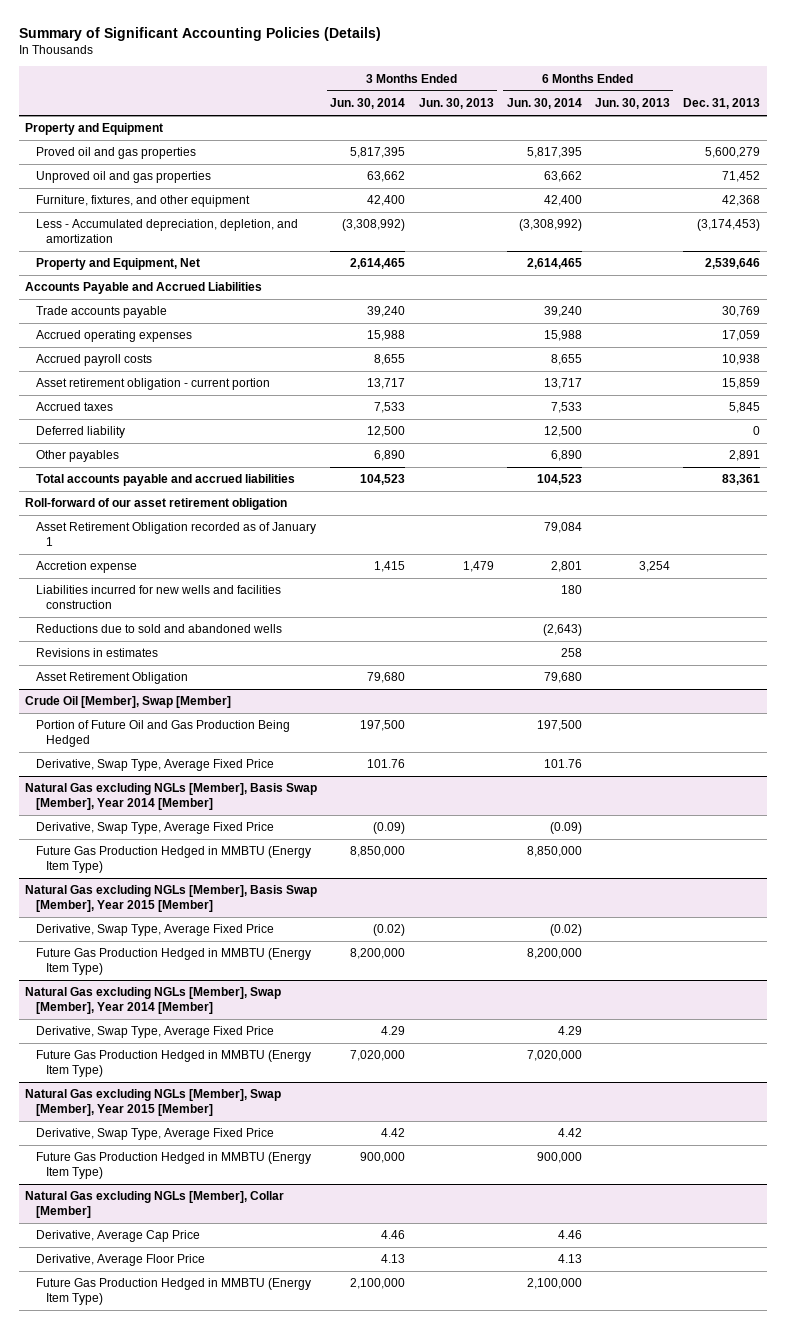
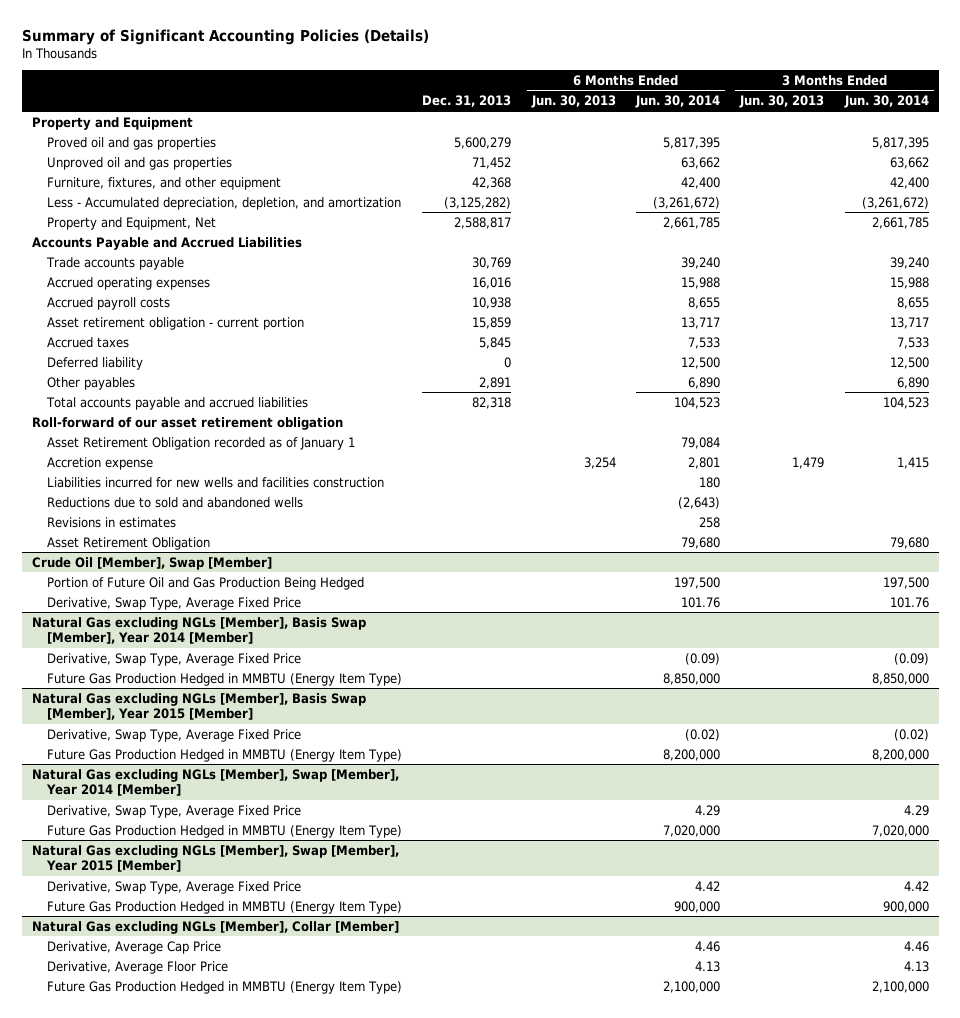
- | 3 Months Ended Jun. 30, 2014 | 3 Months Ended Jun. 30, 2013 | 6 Months Ended Jun. 30, 2014 | 6 Months Ended Jun. 30, 2013 | Dec. 31, 2013
+ | Dec. 31, 2013 | 6 Months Ended Jun. 30, 2013 | 6 Months Ended Jun. 30, 2014 | 3 Months Ended Jun. 30, 2013 | 3 Months Ended Jun. 30, 2014
- Less - Accumulated depreciation, depletion, and amortization | (3,308,992) | | (3,308,992) | | (3,174,453)
- Property and Equipment, Net | 2,614,465 | | 2,614,465 | | 2,539,646
+ Less - Accumulated depreciation, depletion, and amortization | (3,125,282) | | (3,261,672) | | (3,261,672)
+ Property and Equipment, Net | 2,588,817 | | 2,661,785 | | 2,661,785
- Accrued operating expenses | 15,988 | | 15,988 | | 17,059
+ Accrued operating expenses | 16,016 | | 15,988 | | 15,988
- Total accounts payable and accrued liabilities | 104,523 | | 104,523 | | 83,361
+ Total accounts payable and accrued liabilities | 82,318 | | 104,523 | | 104,523

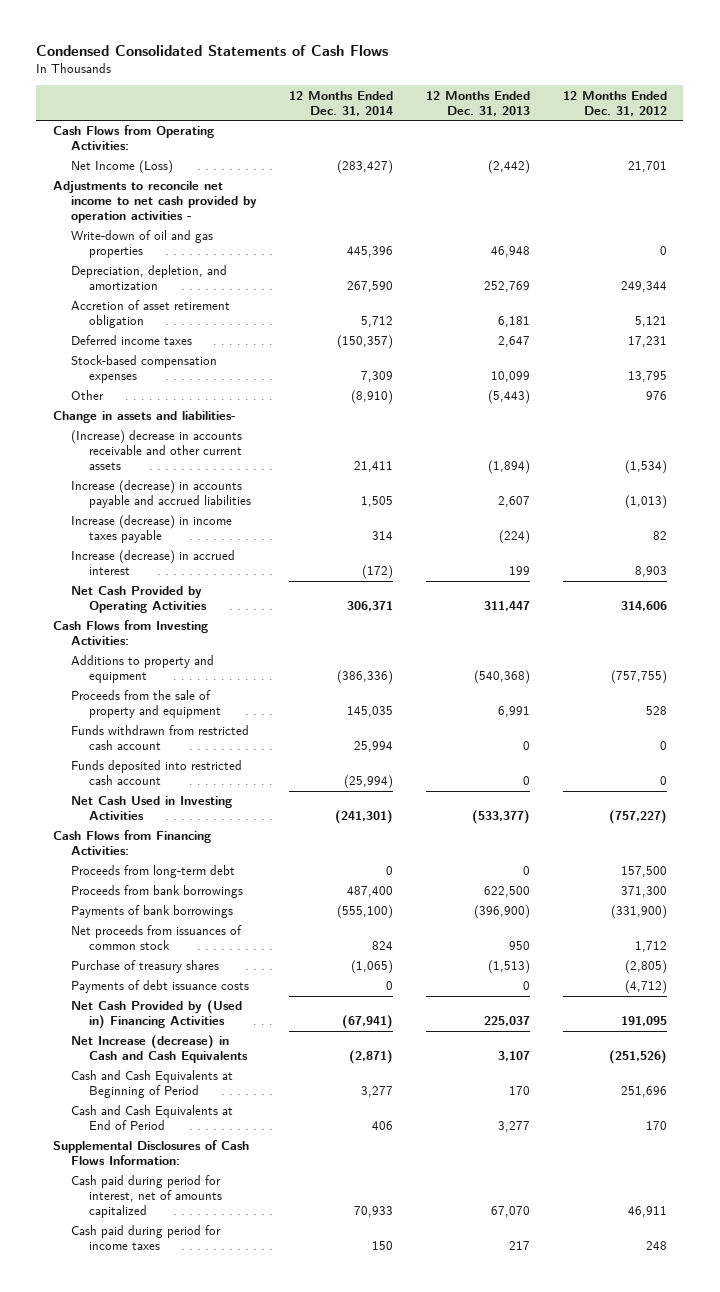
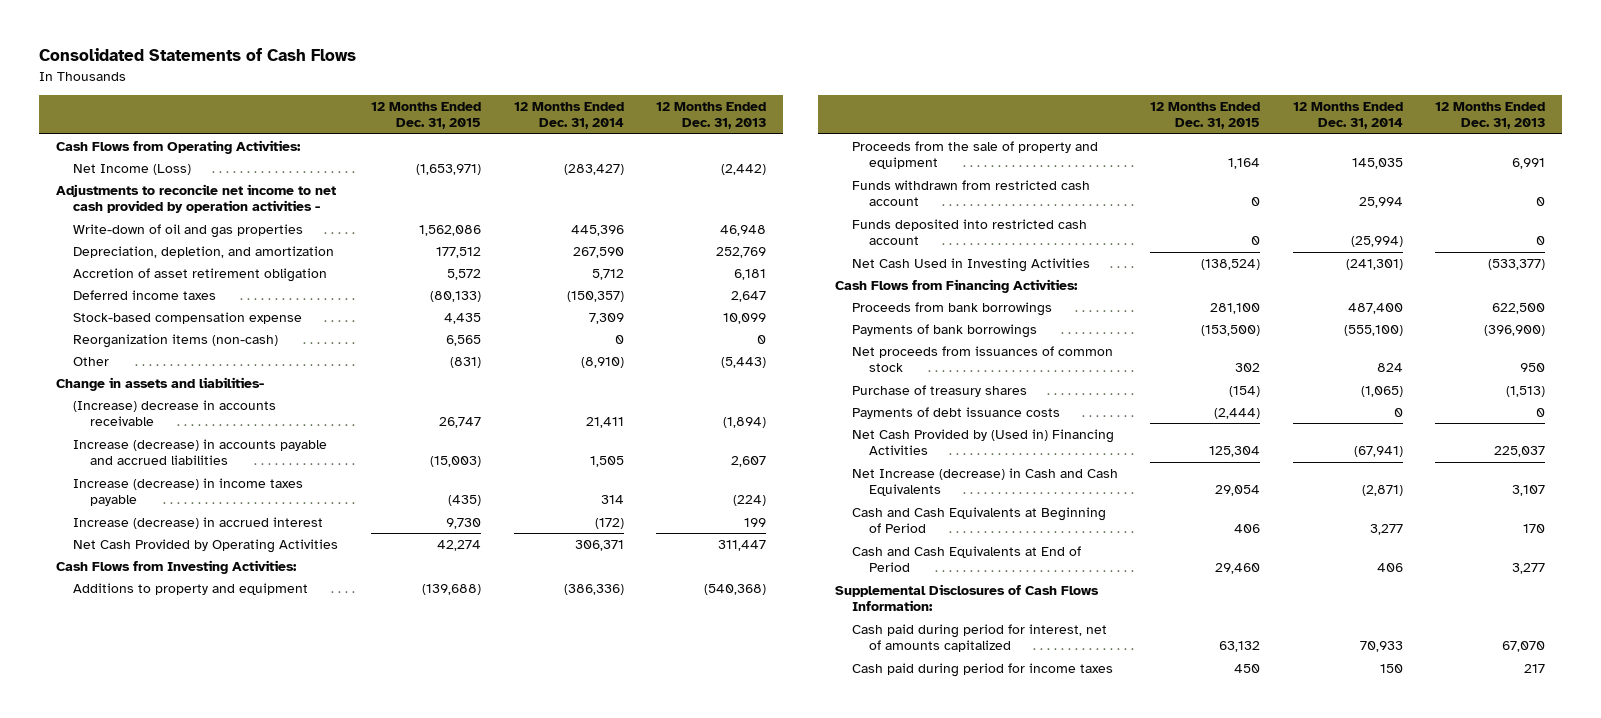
- Condensed Consolidated Statements of Cash Flows
+ Consolidated Statements of Cash Flows
- | 12 Months Ended Dec. 31, 2014 | 12 Months Ended Dec. 31, 2013 | 12 Months Ended Dec. 31, 2012
+ | 12 Months Ended Dec. 31, 2015 | 12 Months Ended Dec. 31, 2014 | 12 Months Ended Dec. 31, 2013
- Stock-based compensation expenses | 7,309 | 10,099 | 13,795
+ Stock-based compensation expense | 4,435 | 7,309 | 10,099
+ Reorganization items (non-cash) | 6,565 | 0 | 0
- (Increase) decrease in accounts receivable and other current assets | 21,411 | (1,894) | (1,534)
+ (Increase) decrease in accounts receivable | 26,747 | 21,411 | (1,894)
- Proceeds from long-term debt | 0 | 0 | 157,500

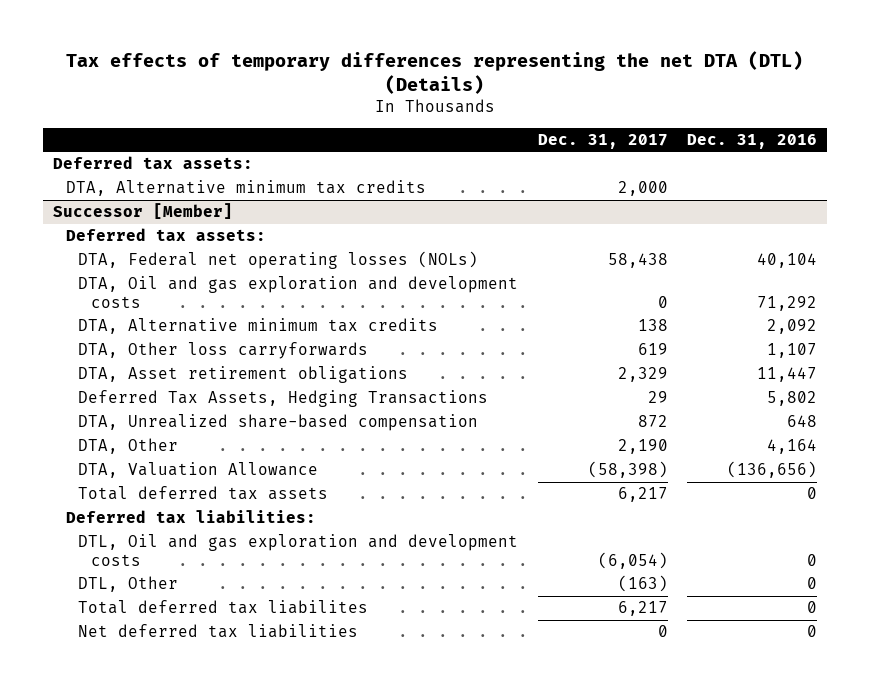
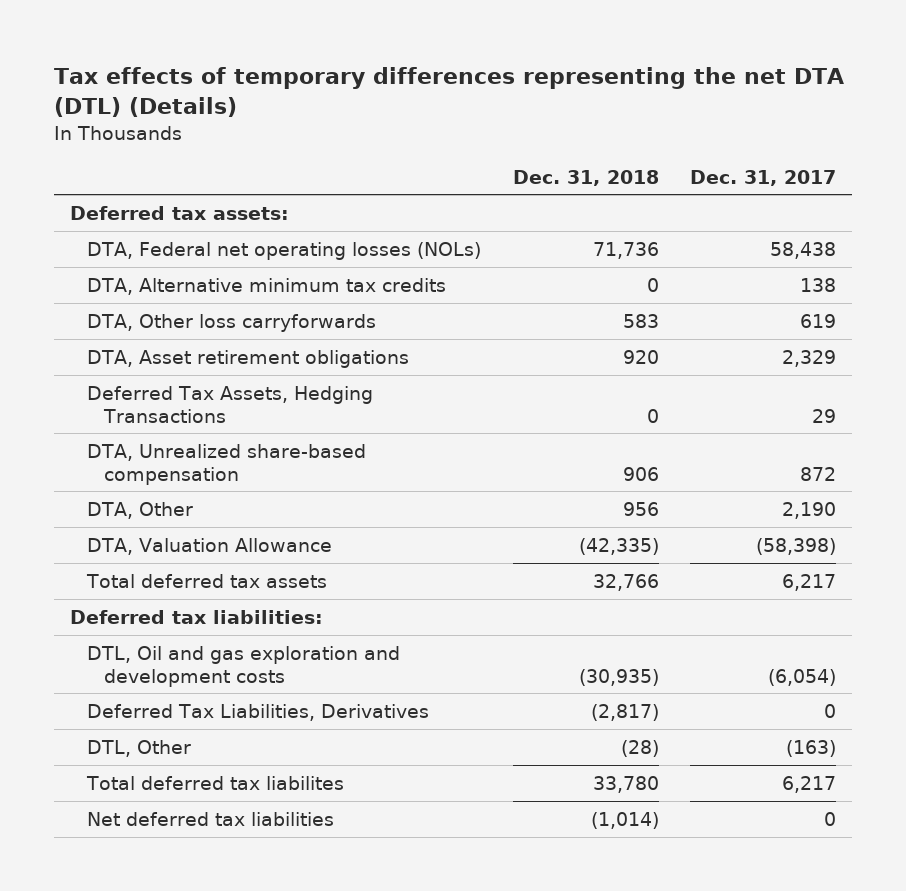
- | Dec. 31, 2017 | Dec. 31, 2016
+ | Dec. 31, 2018 | Dec. 31, 2017
- DTA, Alternative minimum tax credits | 2,000 |
- Successor [Member]
- Deferred tax assets:
- DTA, Oil and gas exploration and development costs | 0 | 71,292
+ Deferred Tax Liabilities, Derivatives | (2,817) | 0

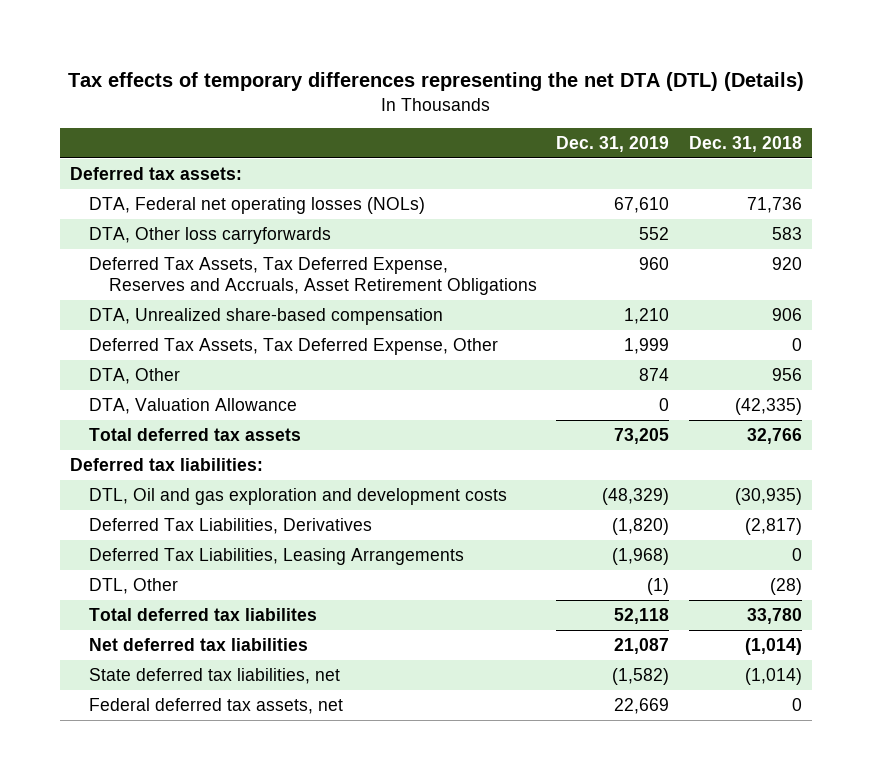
- | Dec. 31, 2018 | Dec. 31, 2017
+ | Dec. 31, 2019 | Dec. 31, 2018
- DTA, Alternative minimum tax credits | 0 | 138
- DTA, Asset retirement obligations | 920 | 2,329
- Deferred Tax Assets, Hedging Transactions | 0 | 29
+ Deferred Tax Assets, Tax Deferred Expense, Reserves and Accruals, Asset Retirement Obligations | 960 | 920
+ Deferred Tax Assets, Tax Deferred Expense, Other | 1,999 | 0
+ Deferred Tax Liabilities, Leasing Arrangements | (1,968) | 0
+ State deferred tax liabilities, net | (1,582) | (1,014)
+ Federal deferred tax assets, net | 22,669 | 0

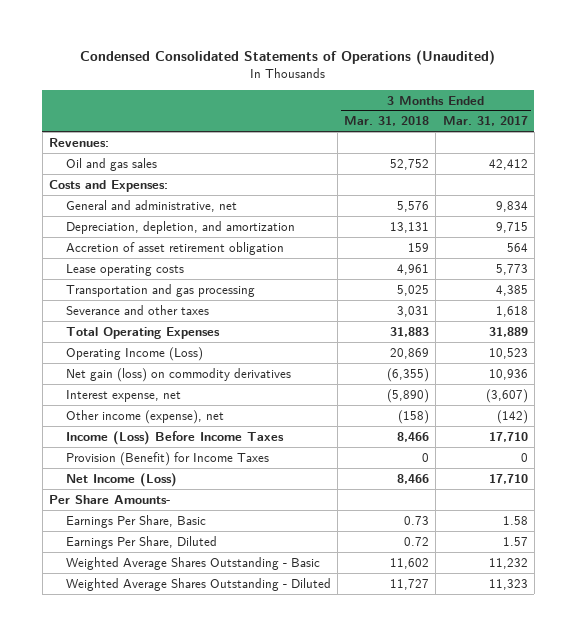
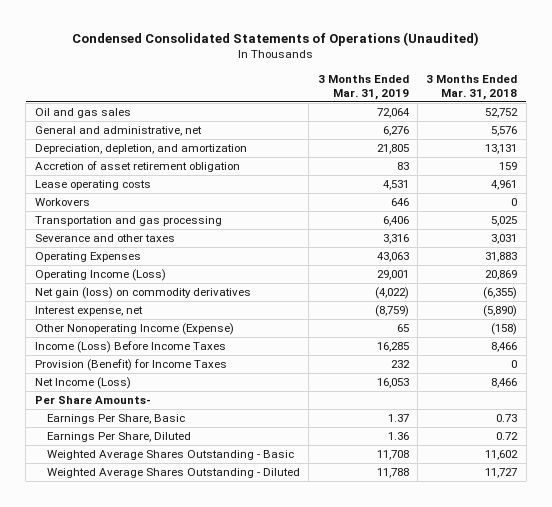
- | 3 Months Ended Mar. 31, 2018 | 3 Months Ended Mar. 31, 2017
+ | 3 Months Ended Mar. 31, 2019 | 3 Months Ended Mar. 31, 2018
- Revenues:
- Costs and Expenses:
+ Workovers | 646 | 0
- Total Operating Expenses | 31,883 | 31,889
+ Operating Expenses | 43,063 | 31,883
- Other income (expense), net | (158) | (142)
+ Other Nonoperating Income (Expense) | 65 | (158)

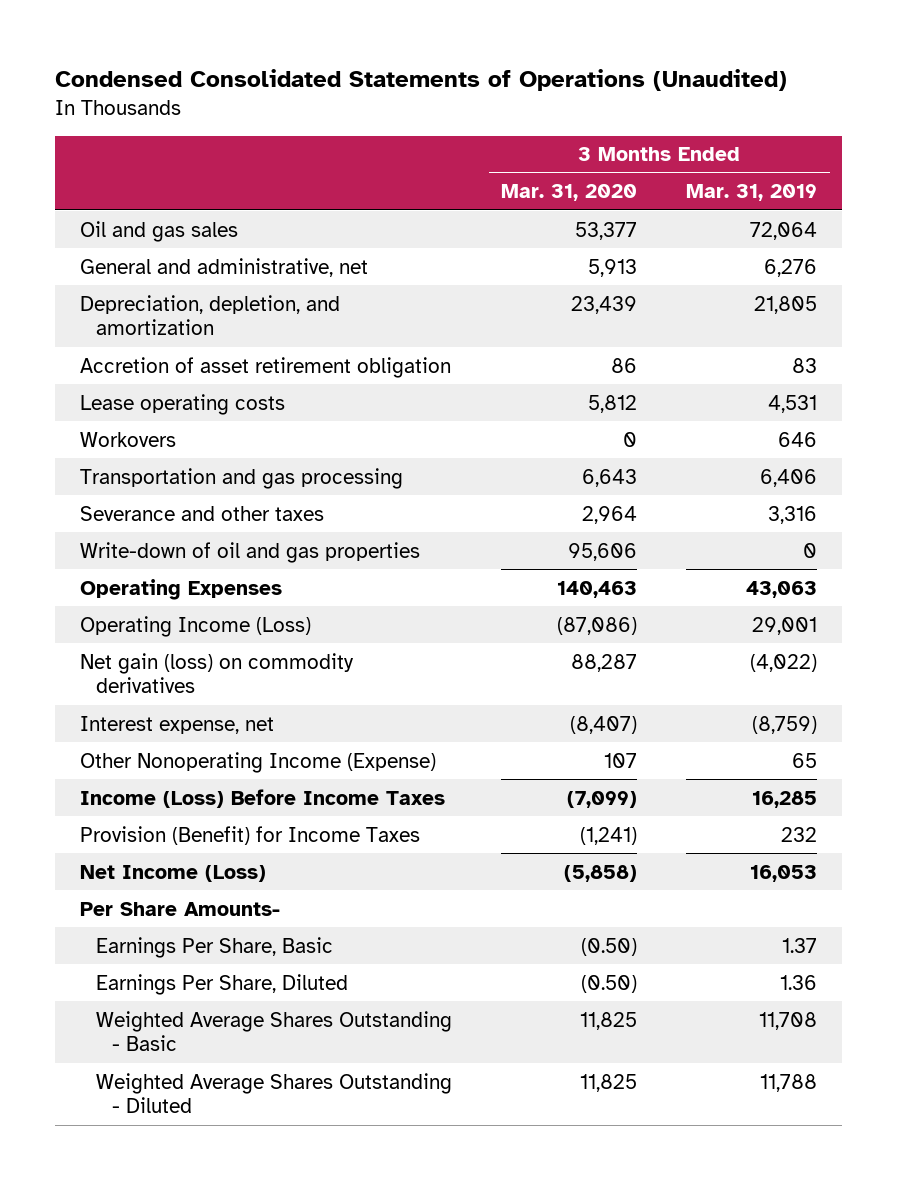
- | 3 Months Ended Mar. 31, 2019 | 3 Months Ended Mar. 31, 2018
+ | 3 Months Ended Mar. 31, 2020 | 3 Months Ended Mar. 31, 2019
+ Write-down of oil and gas properties | 95,606 | 0

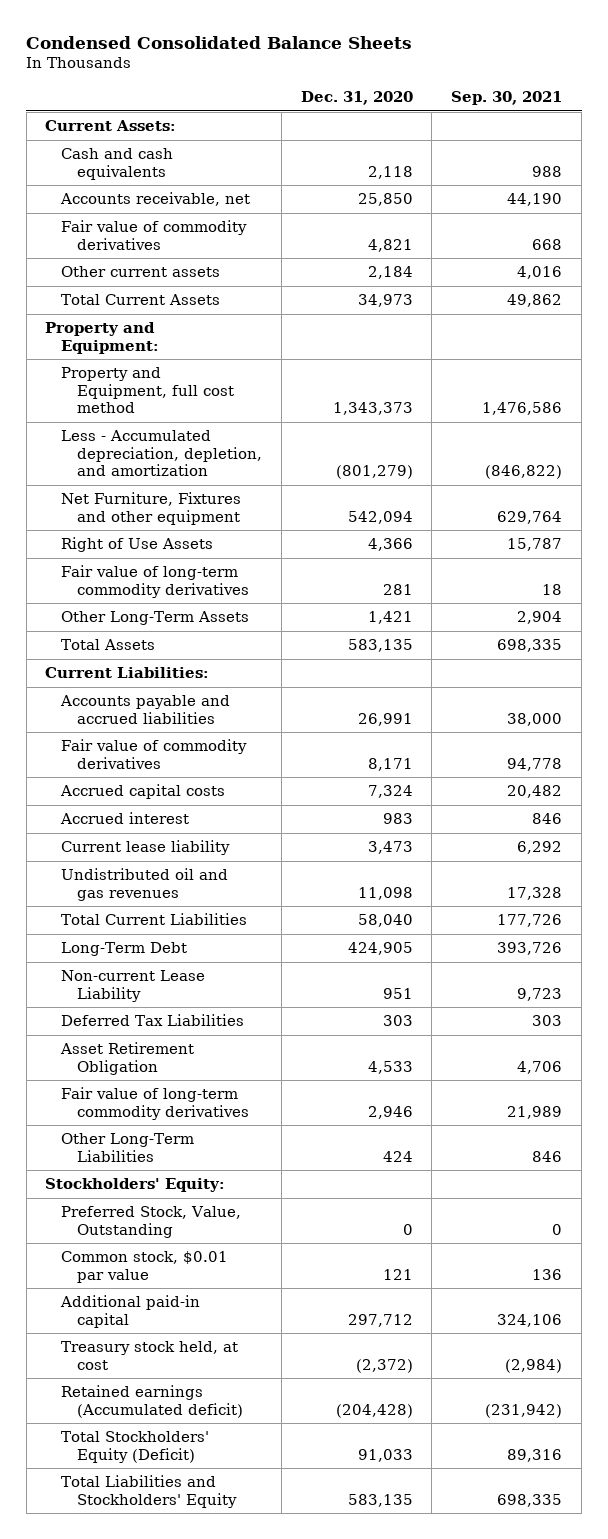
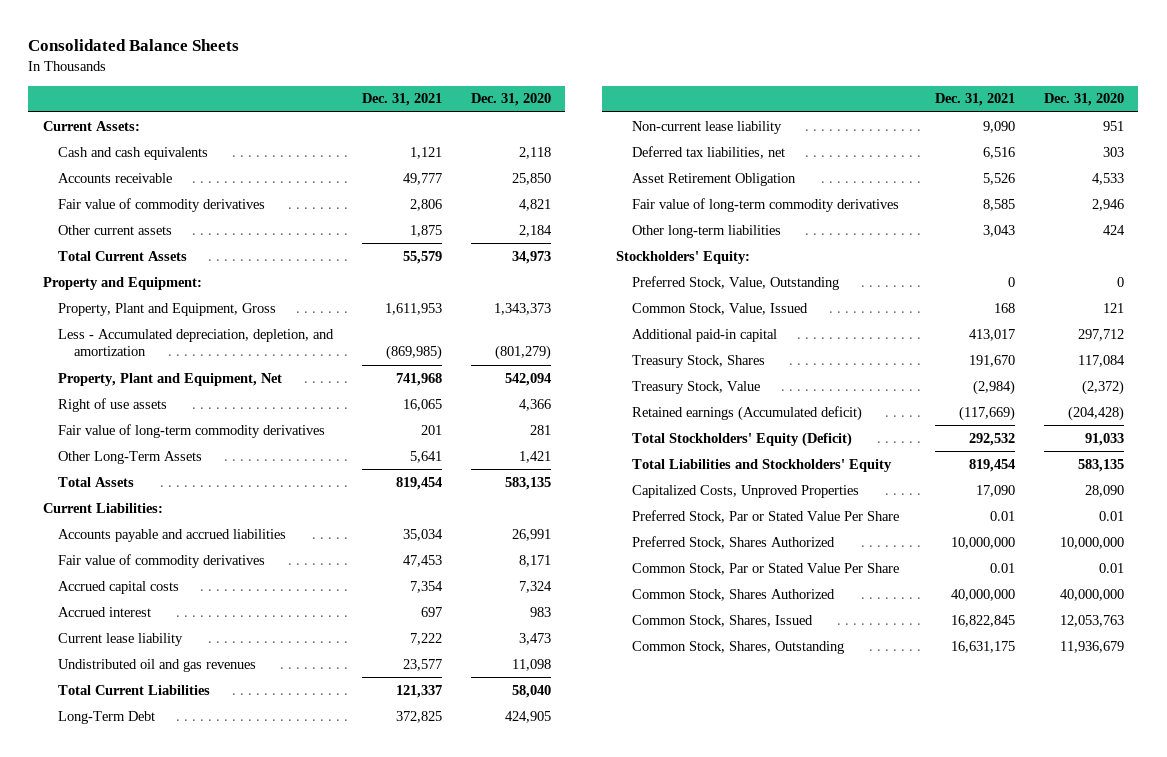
- Condensed Consolidated Balance Sheets
+ Consolidated Balance Sheets
- | Dec. 31, 2020 | Sep. 30, 2021
+ | Dec. 31, 2021 | Dec. 31, 2020
- Accounts receivable, net | 25,850 | 44,190
+ Accounts receivable | 49,777 | 25,850
- Property and Equipment, full cost method | 1,343,373 | 1,476,586
+ Property, Plant and Equipment, Gross | 1,611,953 | 1,343,373
- Net Furniture, Fixtures and other equipment | 542,094 | 629,764
- Right of Use Assets | 4,366 | 15,787
+ Property, Plant and Equipment, Net | 741,968 | 542,094
+ Right of use assets | 16,065 | 4,366
- Non-current Lease Liability | 951 | 9,723
- Deferred Tax Liabilities | 303 | 303
+ Non-current lease liability | 9,090 | 951
+ Deferred tax liabilities, net | 6,516 | 303
- Other Long-Term Liabilities | 424 | 846
+ Other long-term liabilities | 3,043 | 424
- Common stock, $0.01 par value | 121 | 136
+ Common Stock, Value, Issued | 168 | 121
- Treasury stock held, at cost | (2,372) | (2,984)
+ Treasury Stock, Shares | 191,670 | 117,084
+ Treasury Stock, Value | (2,984) | (2,372)
+ Capitalized Costs, Unproved Properties | 17,090 | 28,090
+ Preferred Stock, Par or Stated Value Per Share | 0.01 | 0.01
+ Preferred Stock, Shares Authorized | 10,000,000 | 10,000,000
+ Common Stock, Par or Stated Value Per Share | 0.01 | 0.01
+ Common Stock, Shares Authorized | 40,000,000 | 40,000,000
+ Common Stock, Shares, Issued | 16,822,845 | 12,053,763
+ Common Stock, Shares, Outstanding | 16,631,175 | 11,936,679

